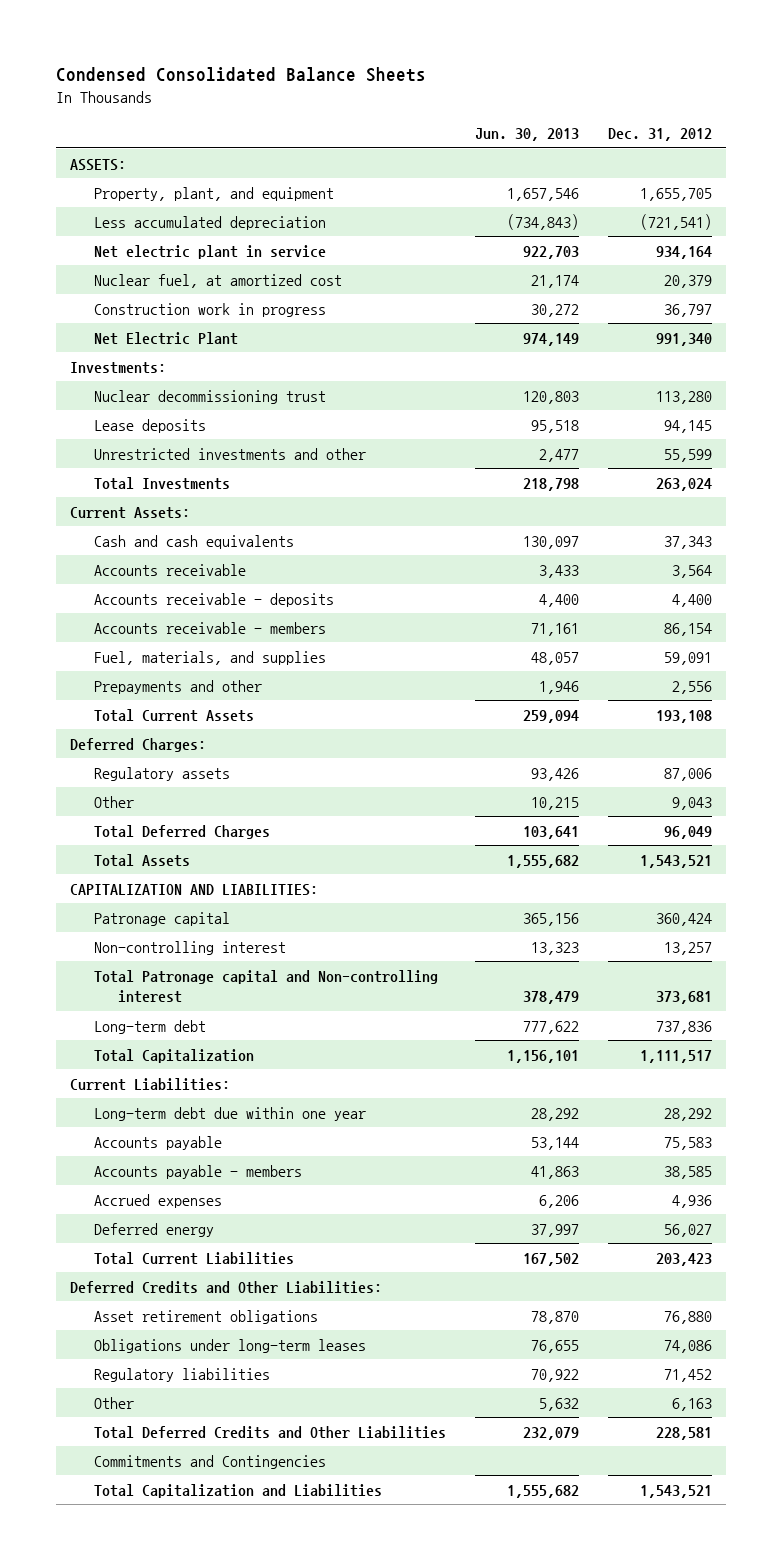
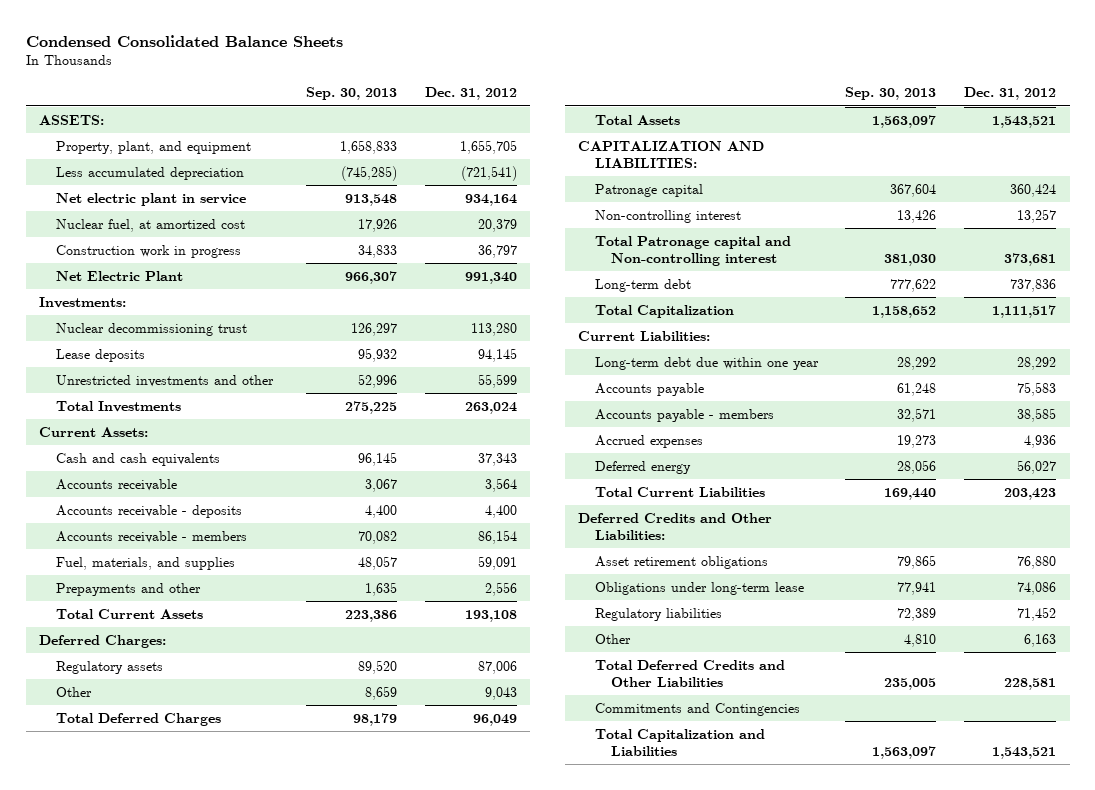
- | Jun. 30, 2013 | Dec. 31, 2012
+ | Sep. 30, 2013 | Dec. 31, 2012
- Obligations under long-term leases | 76,655 | 74,086
+ Obligations under long-term lease | 77,941 | 74,086

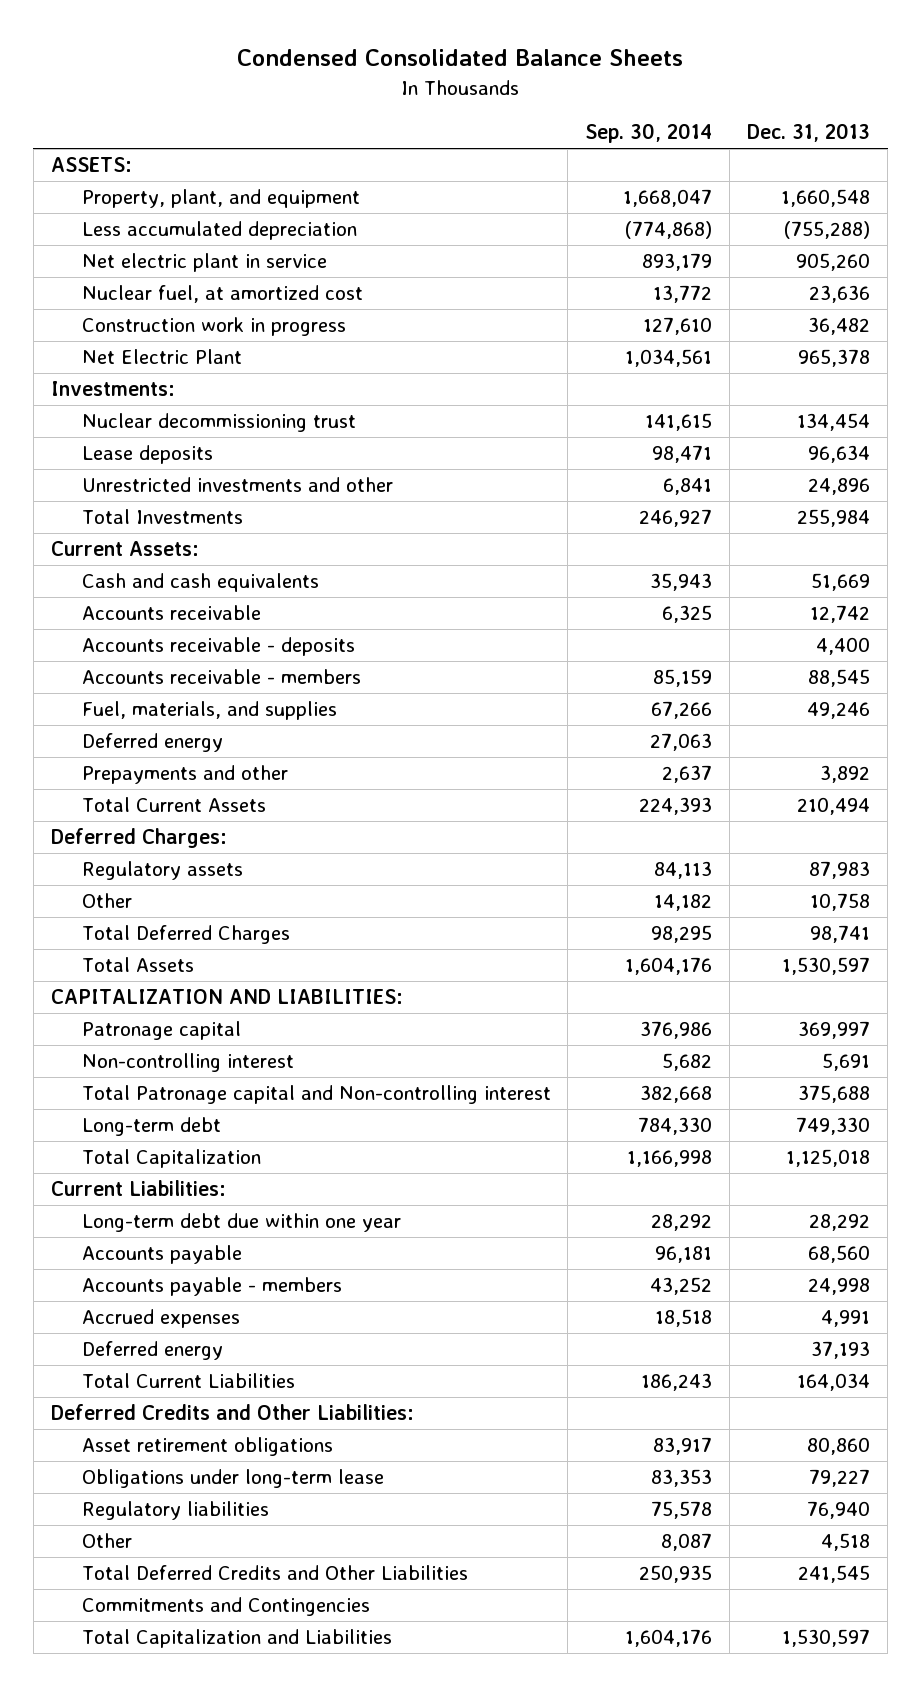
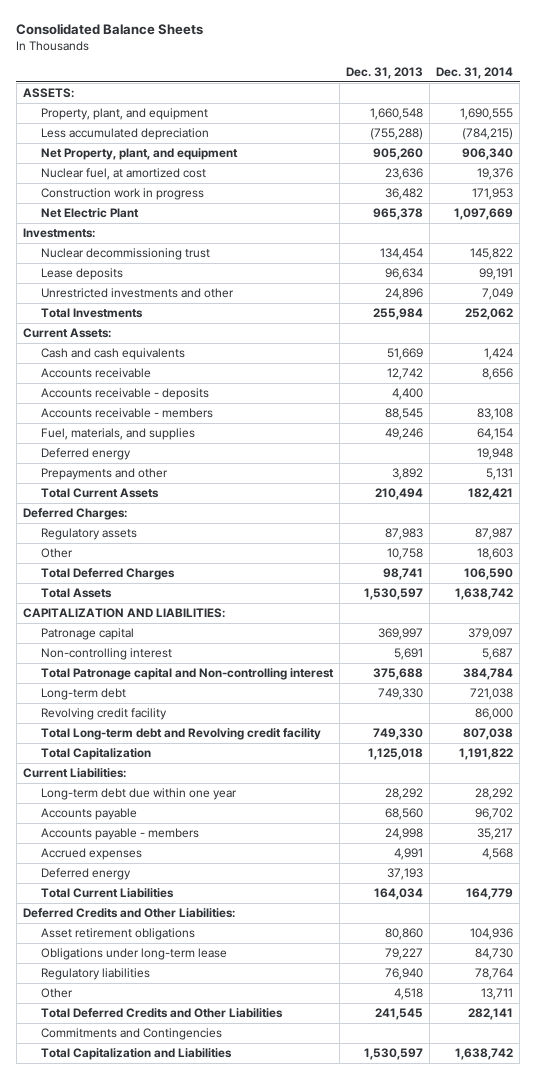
- Condensed Consolidated Balance Sheets
+ Consolidated Balance Sheets
- | Sep. 30, 2014 | Dec. 31, 2013
+ | Dec. 31, 2013 | Dec. 31, 2014
- Net electric plant in service | 893,179 | 905,260
+ Net Property, plant, and equipment | 905,260 | 906,340
+ Revolving credit facility | | 86,000
+ Total Long-term debt and Revolving credit facility | 749,330 | 807,038

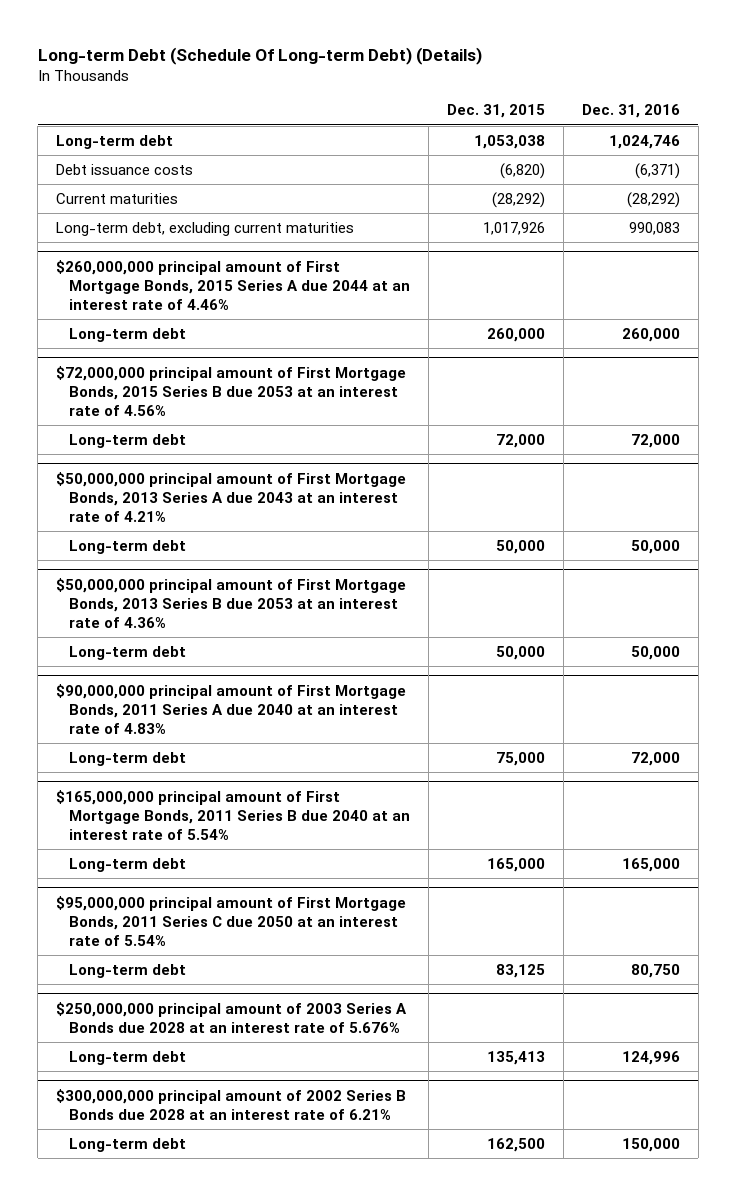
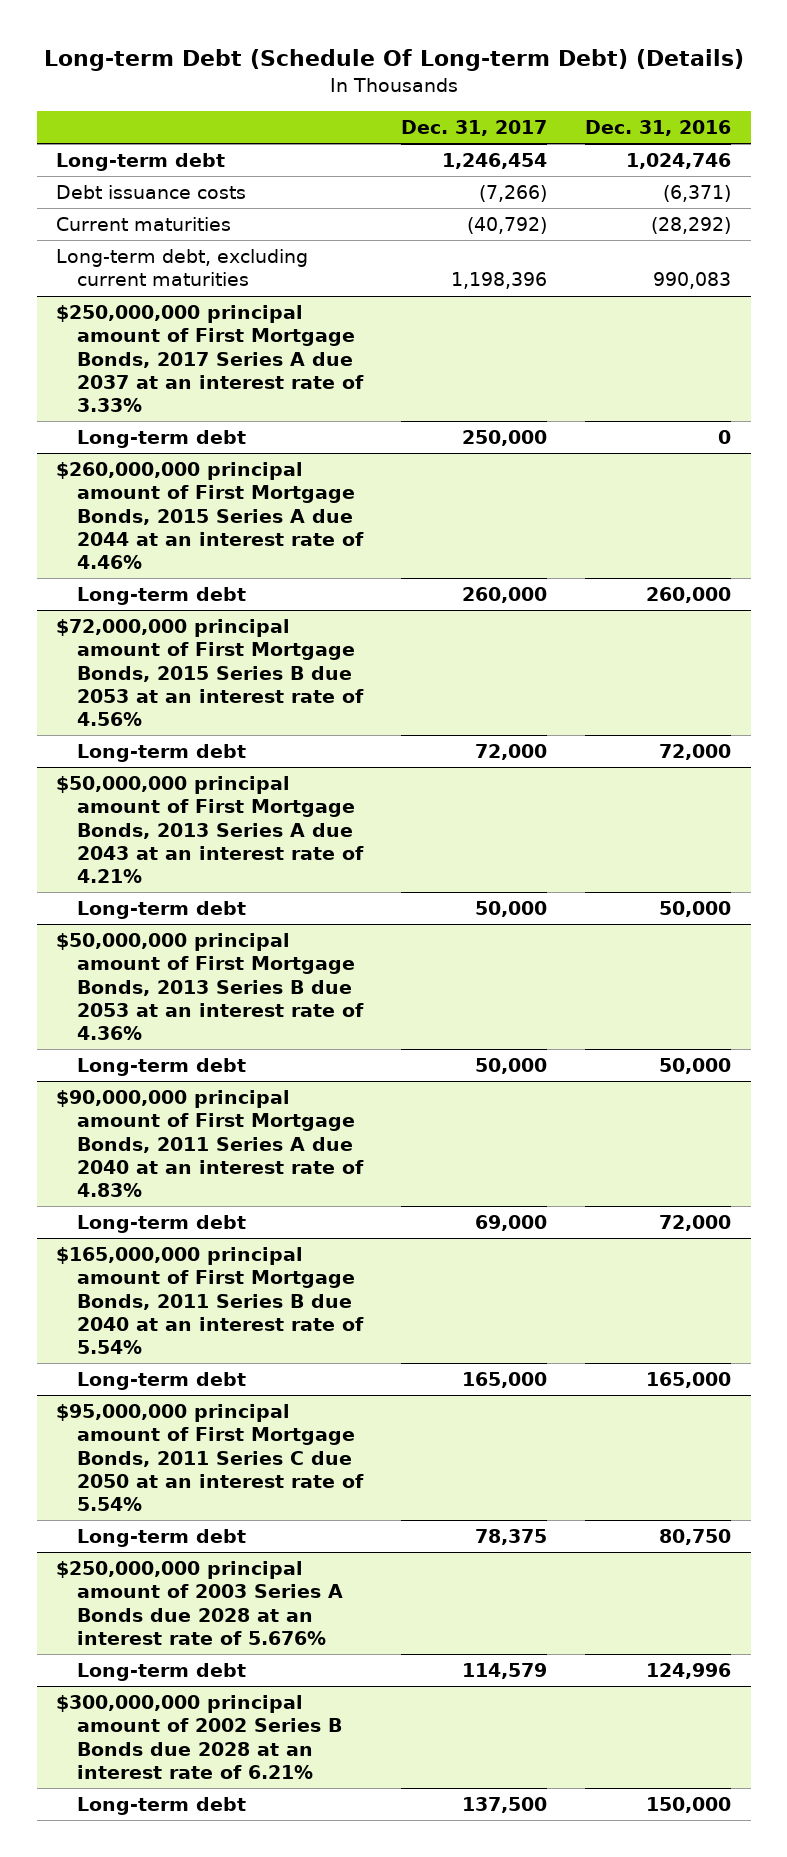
- | Dec. 31, 2015 | Dec. 31, 2016
+ | Dec. 31, 2017 | Dec. 31, 2016
+ $250,000,000 principal amount of First Mortgage Bonds, 2017 Series A due 2037 at an interest rate of 3.33%
+ Long-term debt | 250,000 | 0

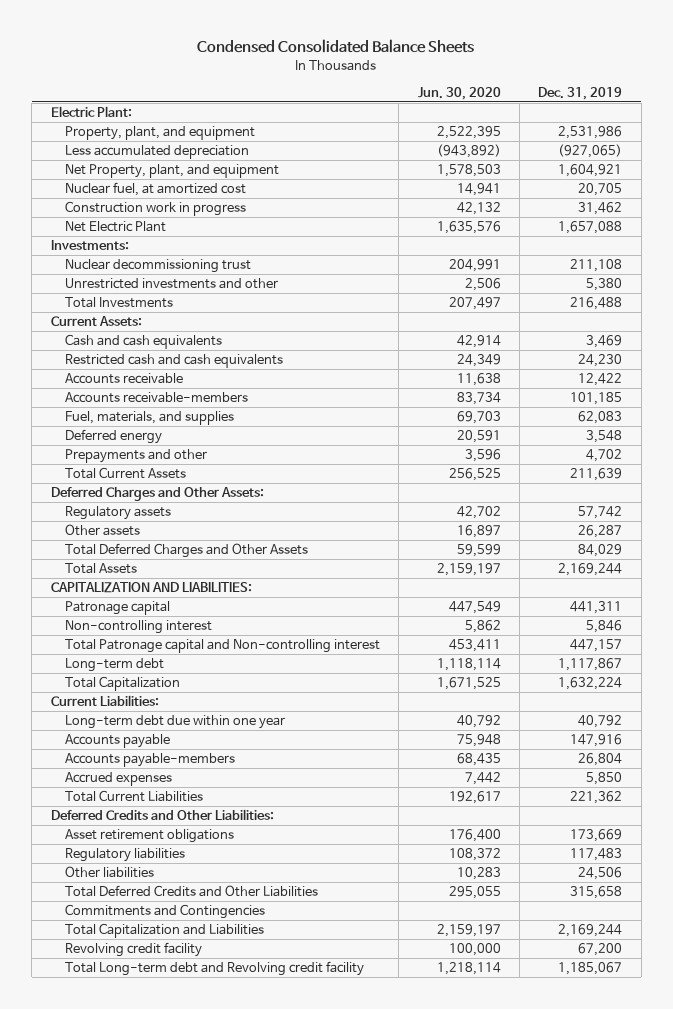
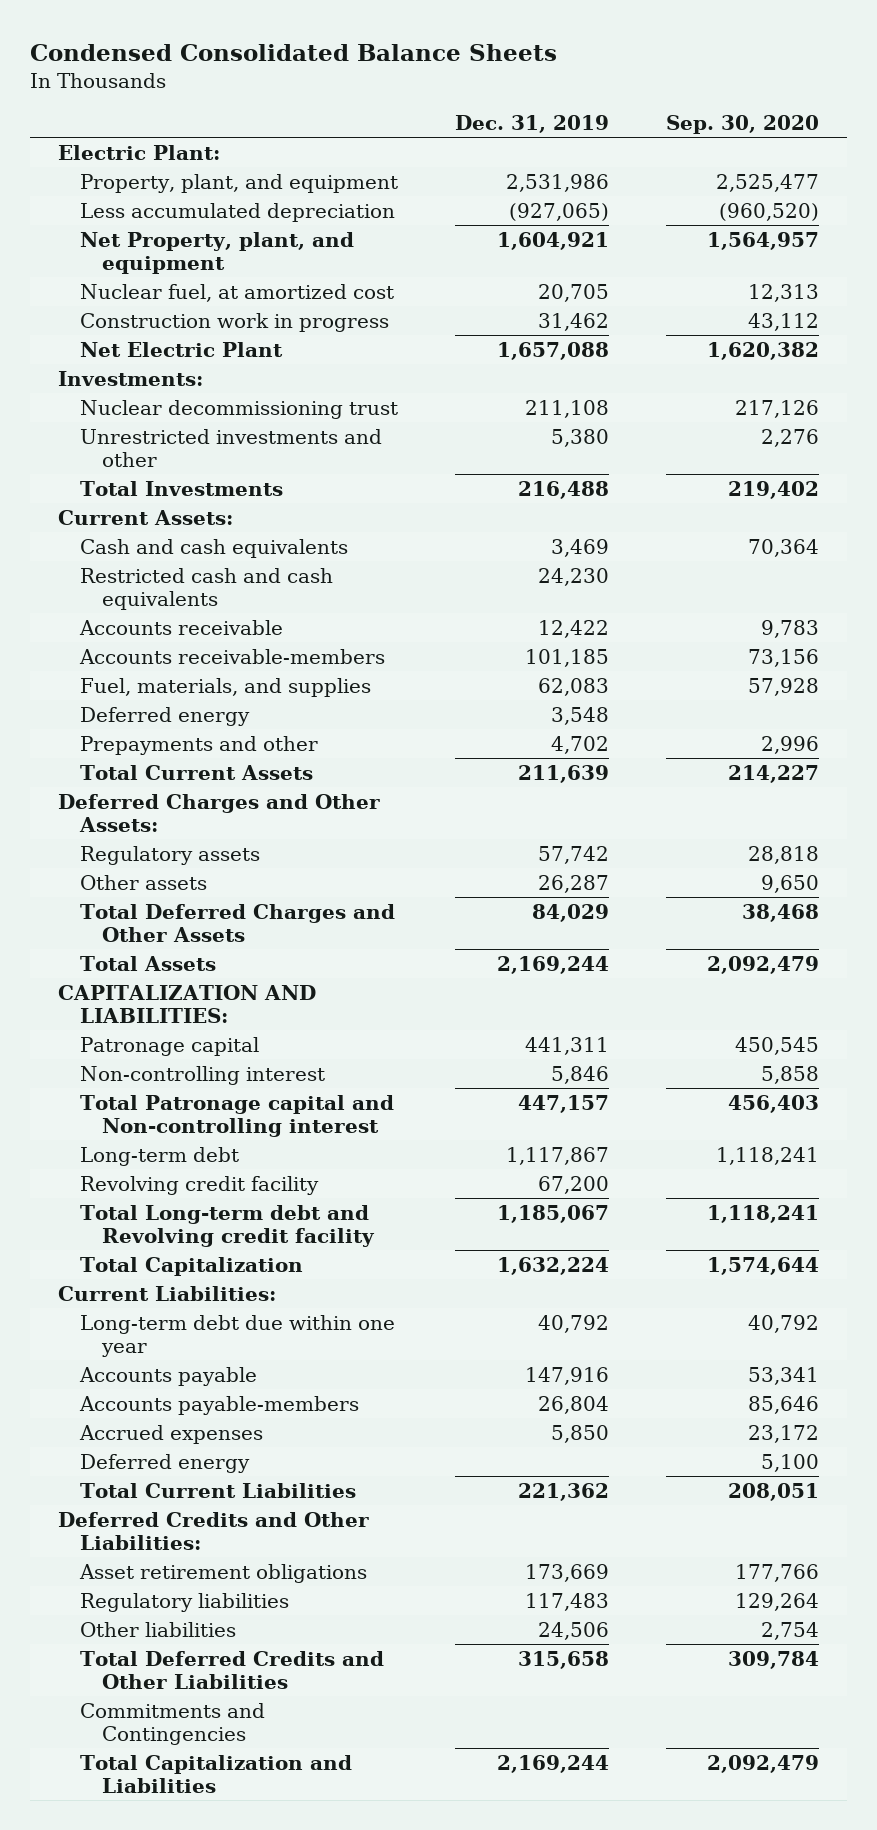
- | Jun. 30, 2020 | Dec. 31, 2019
+ | Dec. 31, 2019 | Sep. 30, 2020
moved up: Revolving credit facility | 67,200 |
moved up: Total Long-term debt and Revolving credit facility | 1,185,067 | 1,118,241
+ Deferred energy | | 5,100

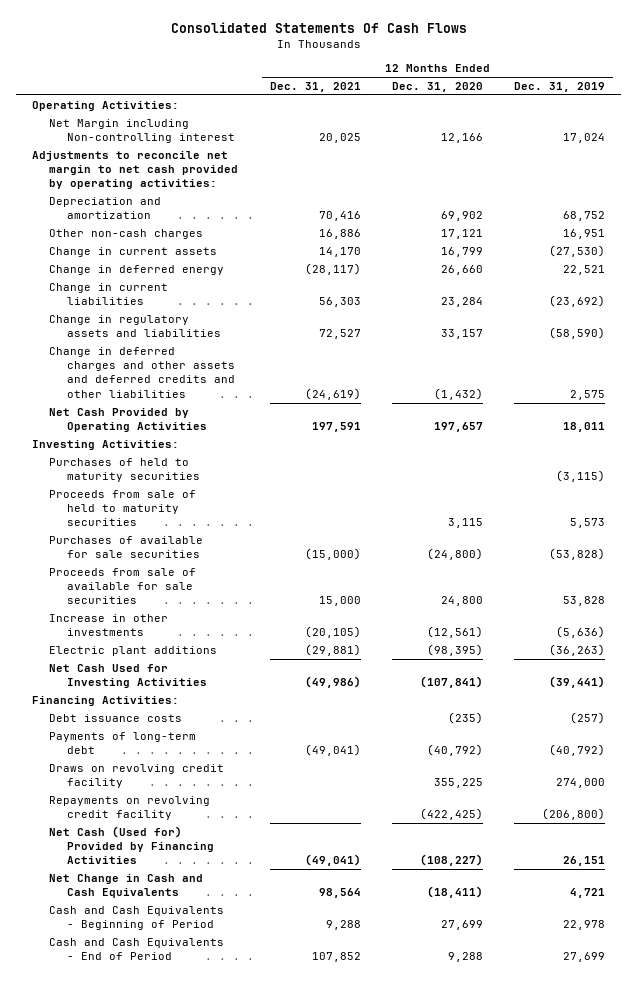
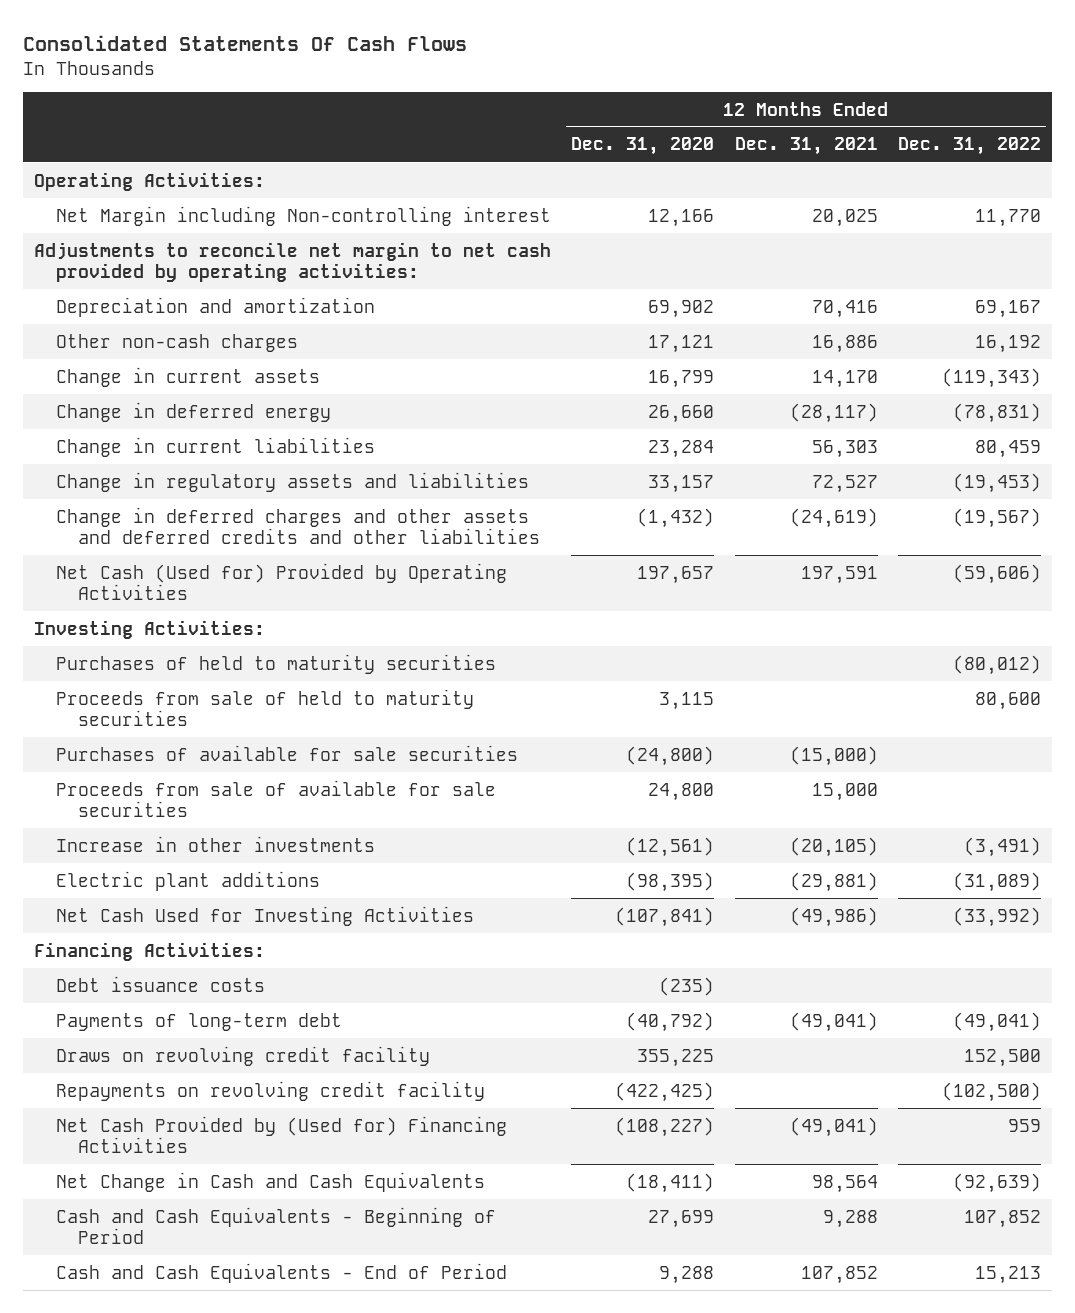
- | 12 Months Ended Dec. 31, 2021 | 12 Months Ended Dec. 31, 2020 | 12 Months Ended Dec. 31, 2019
+ | 12 Months Ended Dec. 31, 2020 | 12 Months Ended Dec. 31, 2021 | 12 Months Ended Dec. 31, 2022
- Net Cash Provided by Operating Activities | 197,591 | 197,657 | 18,011
+ Net Cash (Used for) Provided by Operating Activities | 197,657 | 197,591 | (59,606)
- Net Cash (Used for) Provided by Financing Activities | (49,041) | (108,227) | 26,151
+ Net Cash Provided by (Used for) Financing Activities | (108,227) | (49,041) | 959

